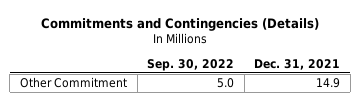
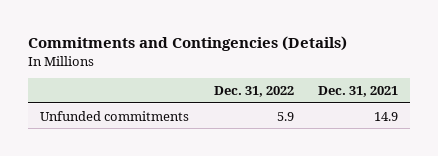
- | Sep. 30, 2022 | Dec. 31, 2021
+ | Dec. 31, 2022 | Dec. 31, 2021
- Other Commitment | 5.0 | 14.9
+ Unfunded commitments | 5.9 | 14.9

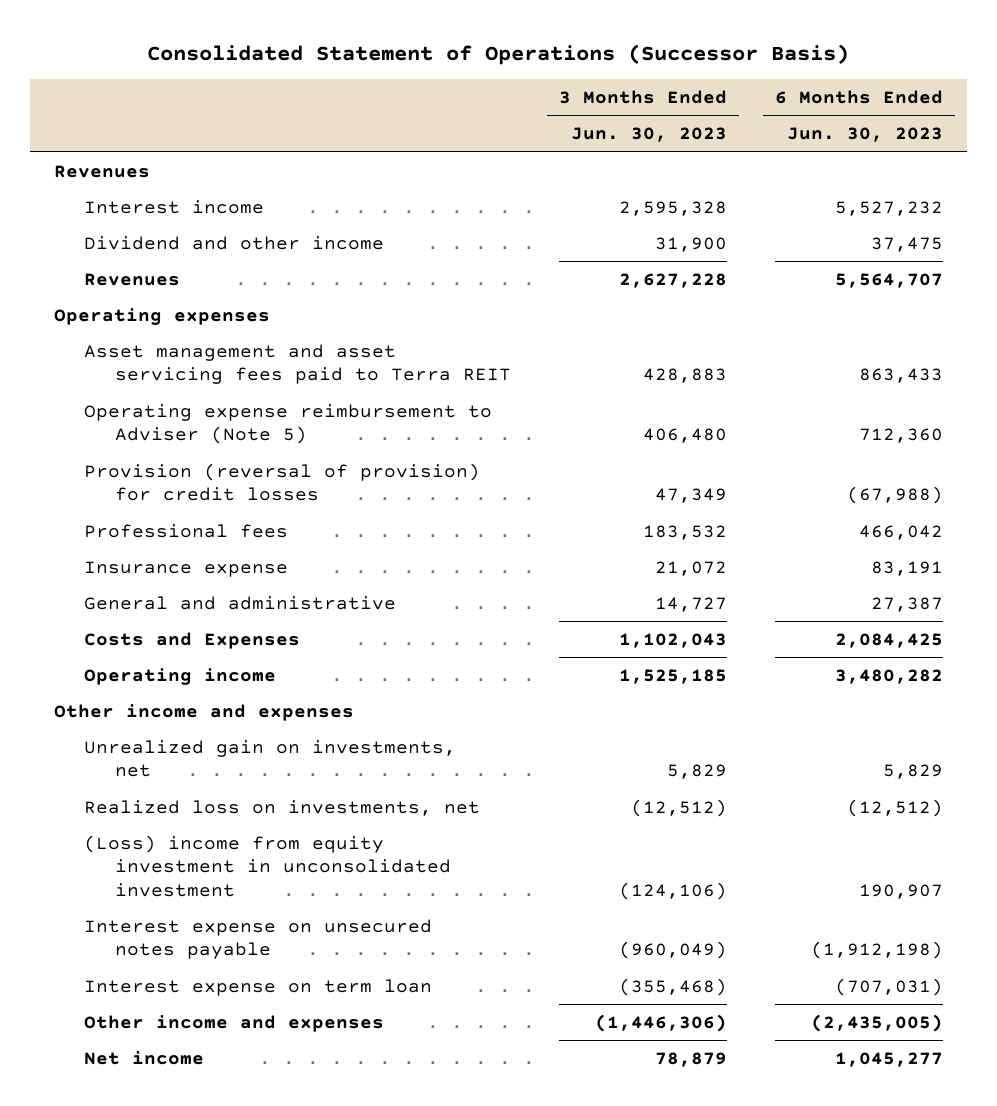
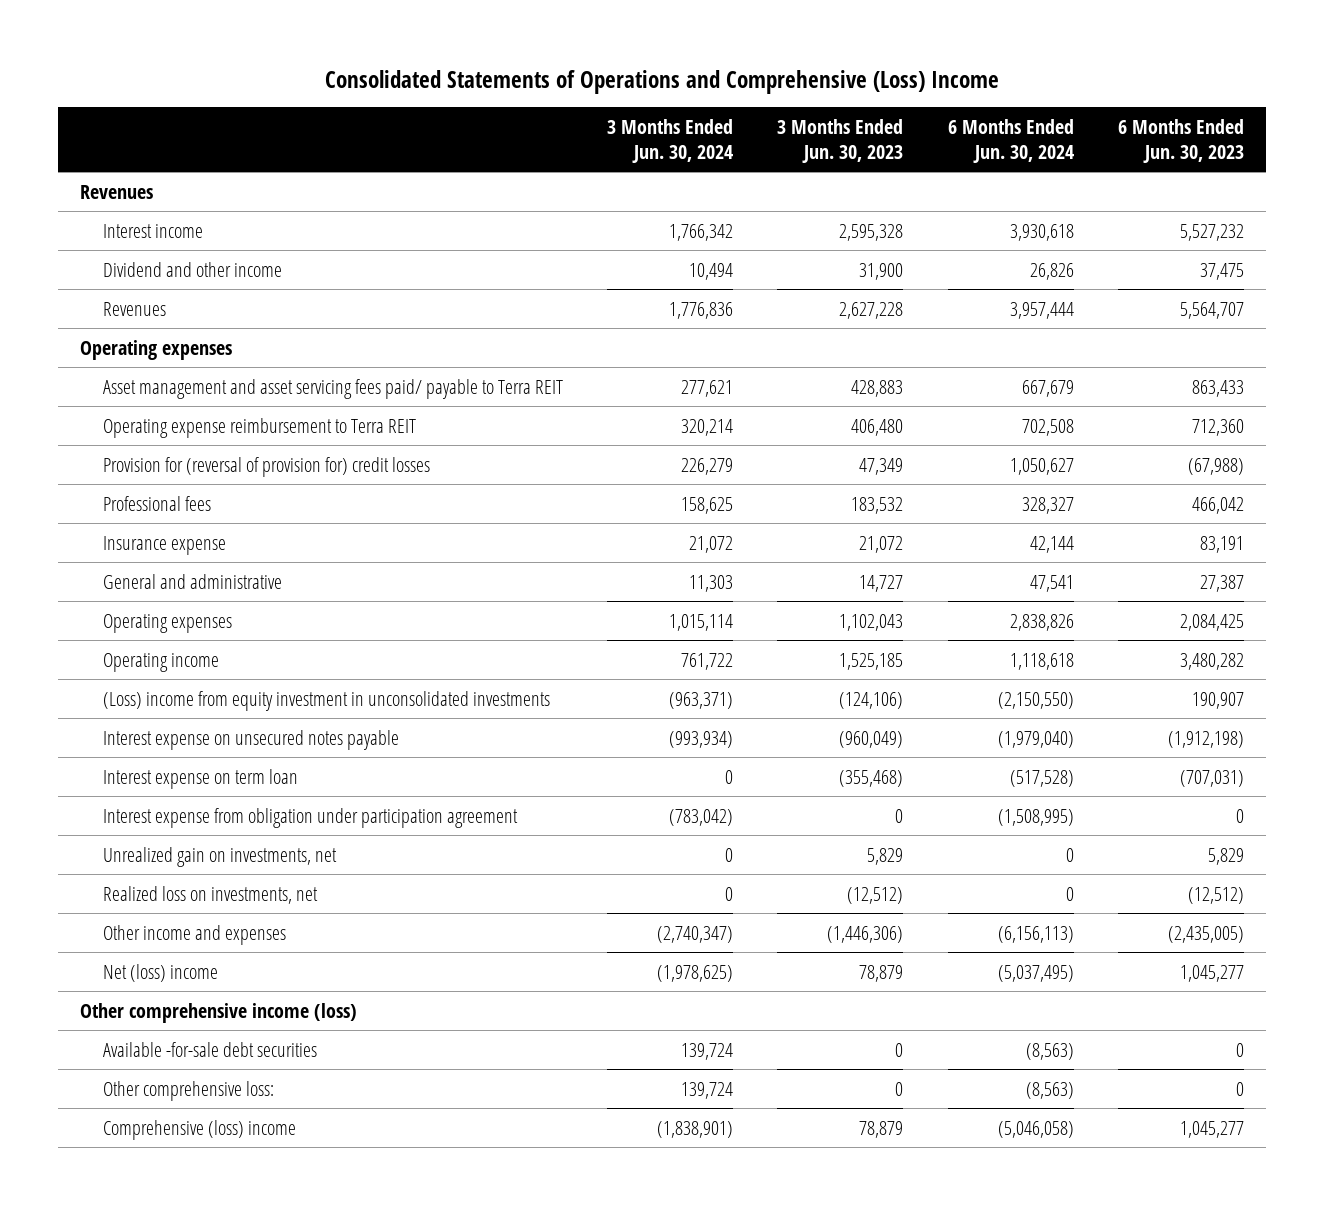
- Consolidated Statement of Operations (Successor Basis)
+ Consolidated Statements of Operations and Comprehensive (Loss) Income
- | 3 Months Ended Jun. 30, 2023 | 6 Months Ended Jun. 30, 2023
+ | 3 Months Ended Jun. 30, 2024 | 3 Months Ended Jun. 30, 2023 | 6 Months Ended Jun. 30, 2024 | 6 Months Ended Jun. 30, 2023
- Asset management and asset servicing fees paid to Terra REIT | 428,883 | 863,433
- Operating expense reimbursement to Adviser (Note 5) | 406,480 | 712,360
- Provision (reversal of provision) for credit losses | 47,349 | (67,988)
+ Asset management and asset servicing fees paid/ payable to Terra REIT | 277,621 | 428,883 | 667,679 | 863,433
+ Operating expense reimbursement to Terra REIT | 320,214 | 406,480 | 702,508 | 712,360
+ Provision for (reversal of provision for) credit losses | 226,279 | 47,349 | 1,050,627 | (67,988)
- Costs and Expenses | 1,102,043 | 2,084,425
+ Operating expenses | 1,015,114 | 1,102,043 | 2,838,826 | 2,084,425
- Other income and expenses
- (Loss) income from equity investment in unconsolidated investment | (124,106) | 190,907
+ (Loss) income from equity investment in unconsolidated investments | (963,371) | (124,106) | (2,150,550) | 190,907
+ Interest expense from obligation under participation agreement | (783,042) | 0 | (1,508,995) | 0
moved down: Unrealized gain on investments, net | 0 | 5,829 | 0 | 5,829
moved down: Realized loss on investments, net | 0 | (12,512) | 0 | (12,512)
- Net income | 78,879 | 1,045,277
+ Net (loss) income | (1,978,625) | 78,879 | (5,037,495) | 1,045,277
+ Other comprehensive income (loss)
+ Available -for-sale debt securities | 139,724 | 0 | (8,563) | 0
+ Other comprehensive loss: | 139,724 | 0 | (8,563) | 0
+ Comprehensive (loss) income | (1,838,901) | 78,879 | (5,046,058) | 1,045,277

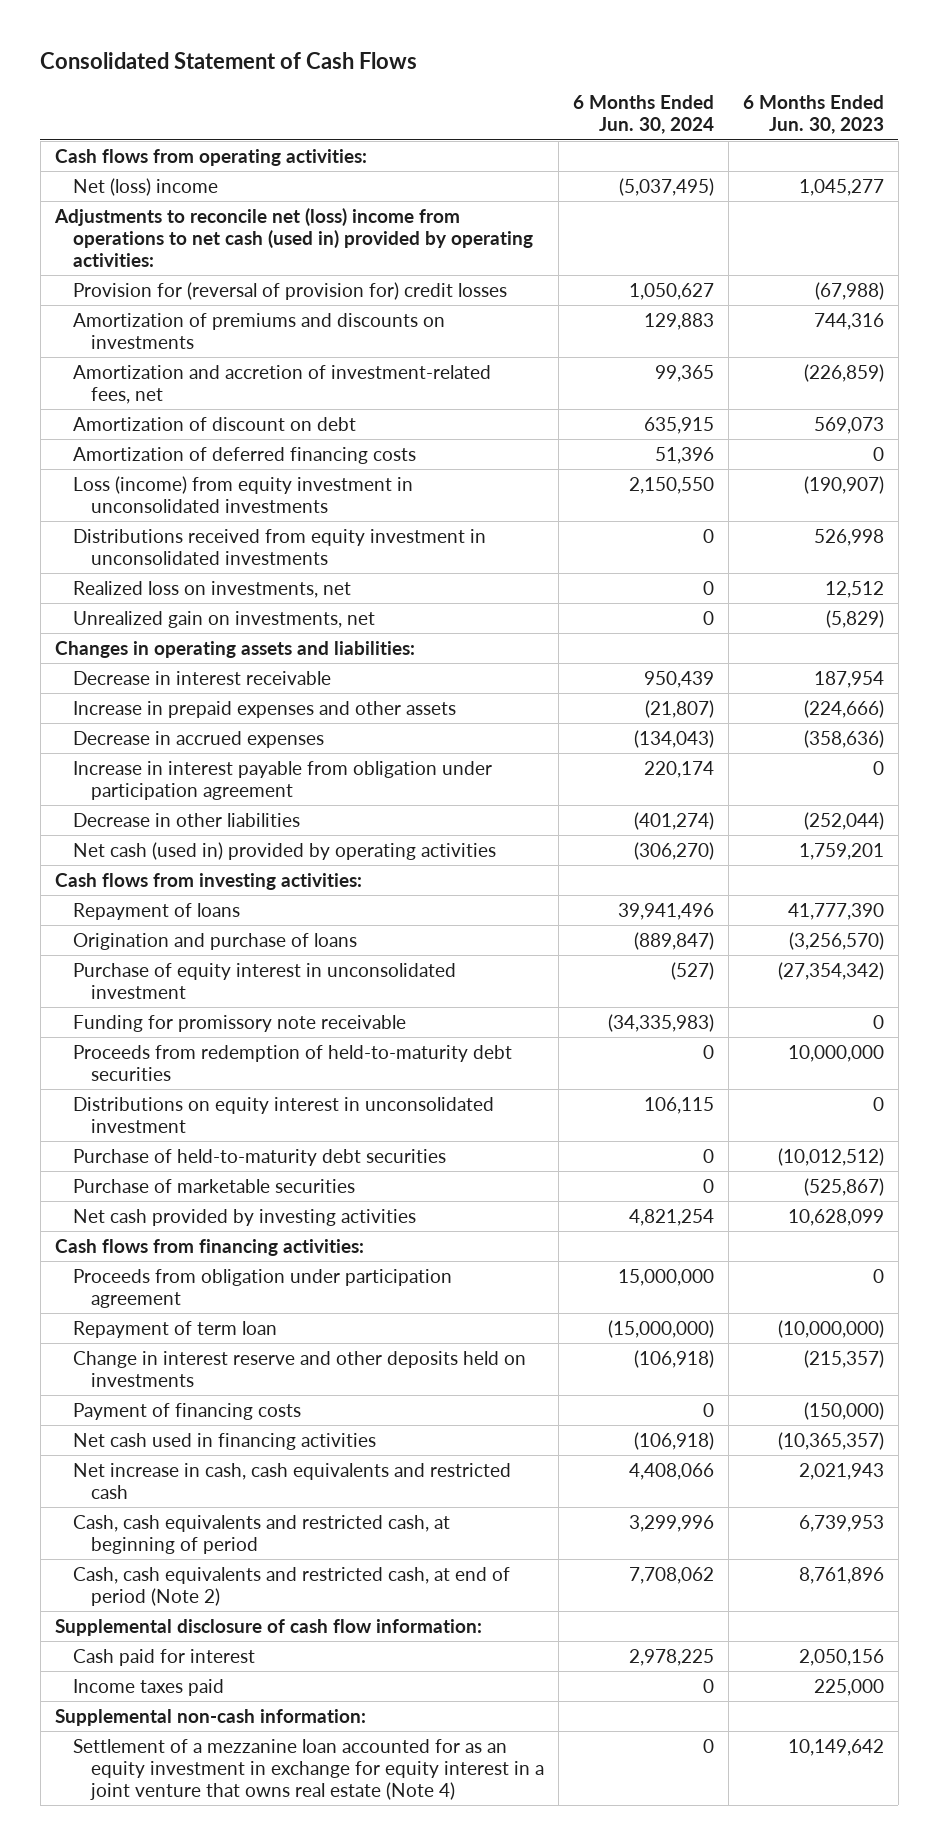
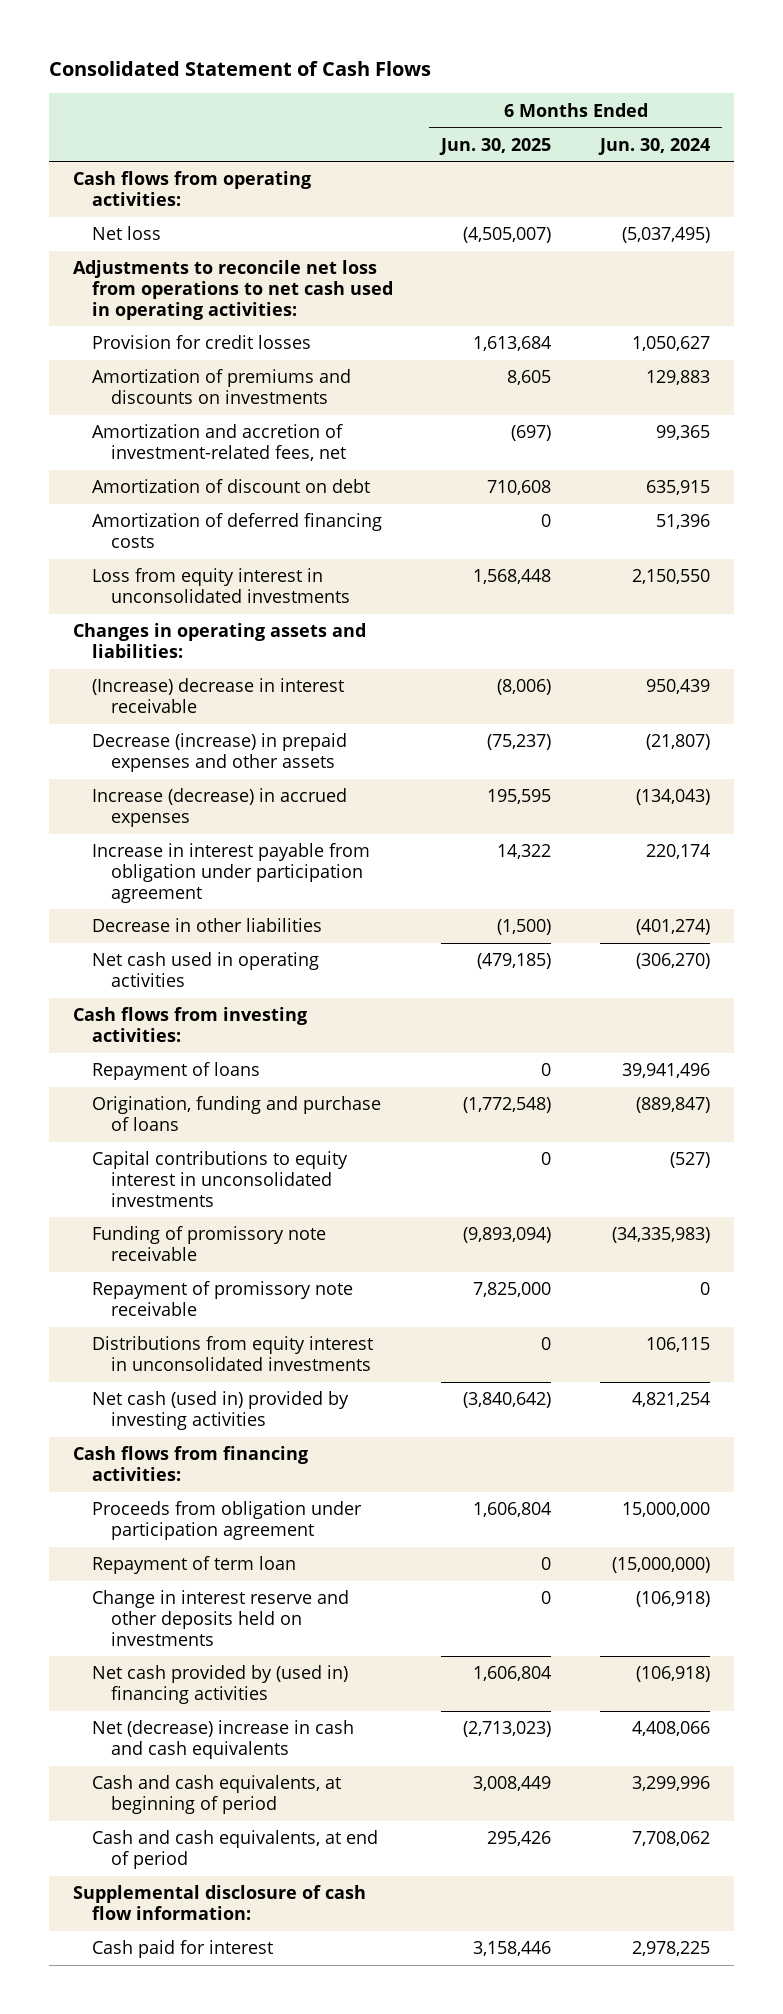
- | 6 Months Ended Jun. 30, 2024 | 6 Months Ended Jun. 30, 2023
+ | 6 Months Ended Jun. 30, 2025 | 6 Months Ended Jun. 30, 2024
- Net (loss) income | (5,037,495) | 1,045,277
- Adjustments to reconcile net (loss) income from operations to net cash (used in) provided by operating activities:
- Provision for (reversal of provision for) credit losses | 1,050,627 | (67,988)
+ Net loss | (4,505,007) | (5,037,495)
+ Adjustments to reconcile net loss from operations to net cash used in operating activities:
+ Provision for credit losses | 1,613,684 | 1,050,627
- Loss (income) from equity investment in unconsolidated investments | 2,150,550 | (190,907)
- Distributions received from equity investment in unconsolidated investments | 0 | 526,998
- Realized loss on investments, net | 0 | 12,512
- Unrealized gain on investments, net | 0 | (5,829)
+ Loss from equity interest in unconsolidated investments | 1,568,448 | 2,150,550
- Decrease in interest receivable | 950,439 | 187,954
- Increase in prepaid expenses and other assets | (21,807) | (224,666)
- Decrease in accrued expenses | (134,043) | (358,636)
+ (Increase) decrease in interest receivable | (8,006) | 950,439
+ Decrease (increase) in prepaid expenses and other assets | (75,237) | (21,807)
+ Increase (decrease) in accrued expenses | 195,595 | (134,043)
- Net cash (used in) provided by operating activities | (306,270) | 1,759,201
+ Net cash used in operating activities | (479,185) | (306,270)
- Origination and purchase of loans | (889,847) | (3,256,570)
- Purchase of equity interest in unconsolidated investment | (527) | (27,354,342)
- Funding for promissory note receivable | (34,335,983) | 0
- Proceeds from redemption of held-to-maturity debt securities | 0 | 10,000,000
- Distributions on equity interest in unconsolidated investment | 106,115 | 0
- Purchase of held-to-maturity debt securities | 0 | (10,012,512)
- Purchase of marketable securities | 0 | (525,867)
- Net cash provided by investing activities | 4,821,254 | 10,628,099
+ Origination, funding and purchase of loans | (1,772,548) | (889,847)
+ Capital contributions to equity interest in unconsolidated investments | 0 | (527)
+ Funding of promissory note receivable | (9,893,094) | (34,335,983)
+ Repayment of promissory note receivable | 7,825,000 | 0
+ Distributions from equity interest in unconsolidated investments | 0 | 106,115
+ Net cash (used in) provided by investing activities | (3,840,642) | 4,821,254
- Payment of financing costs | 0 | (150,000)
- Net cash used in financing activities | (106,918) | (10,365,357)
- Net increase in cash, cash equivalents and restricted cash | 4,408,066 | 2,021,943
- Cash, cash equivalents and restricted cash, at beginning of period | 3,299,996 | 6,739,953
- Cash, cash equivalents and restricted cash, at end of period (Note 2) | 7,708,062 | 8,761,896
+ Net cash provided by (used in) financing activities | 1,606,804 | (106,918)
+ Net (decrease) increase in cash and cash equivalents | (2,713,023) | 4,408,066
+ Cash and cash equivalents, at beginning of period | 3,008,449 | 3,299,996
+ Cash and cash equivalents, at end of period | 295,426 | 7,708,062
- Income taxes paid | 0 | 225,000
- Supplemental non-cash information:
- Settlement of a mezzanine loan accounted for as an equity investment in exchange for equity interest in a joint venture that owns real estate (Note 4) | 0 | 10,149,642

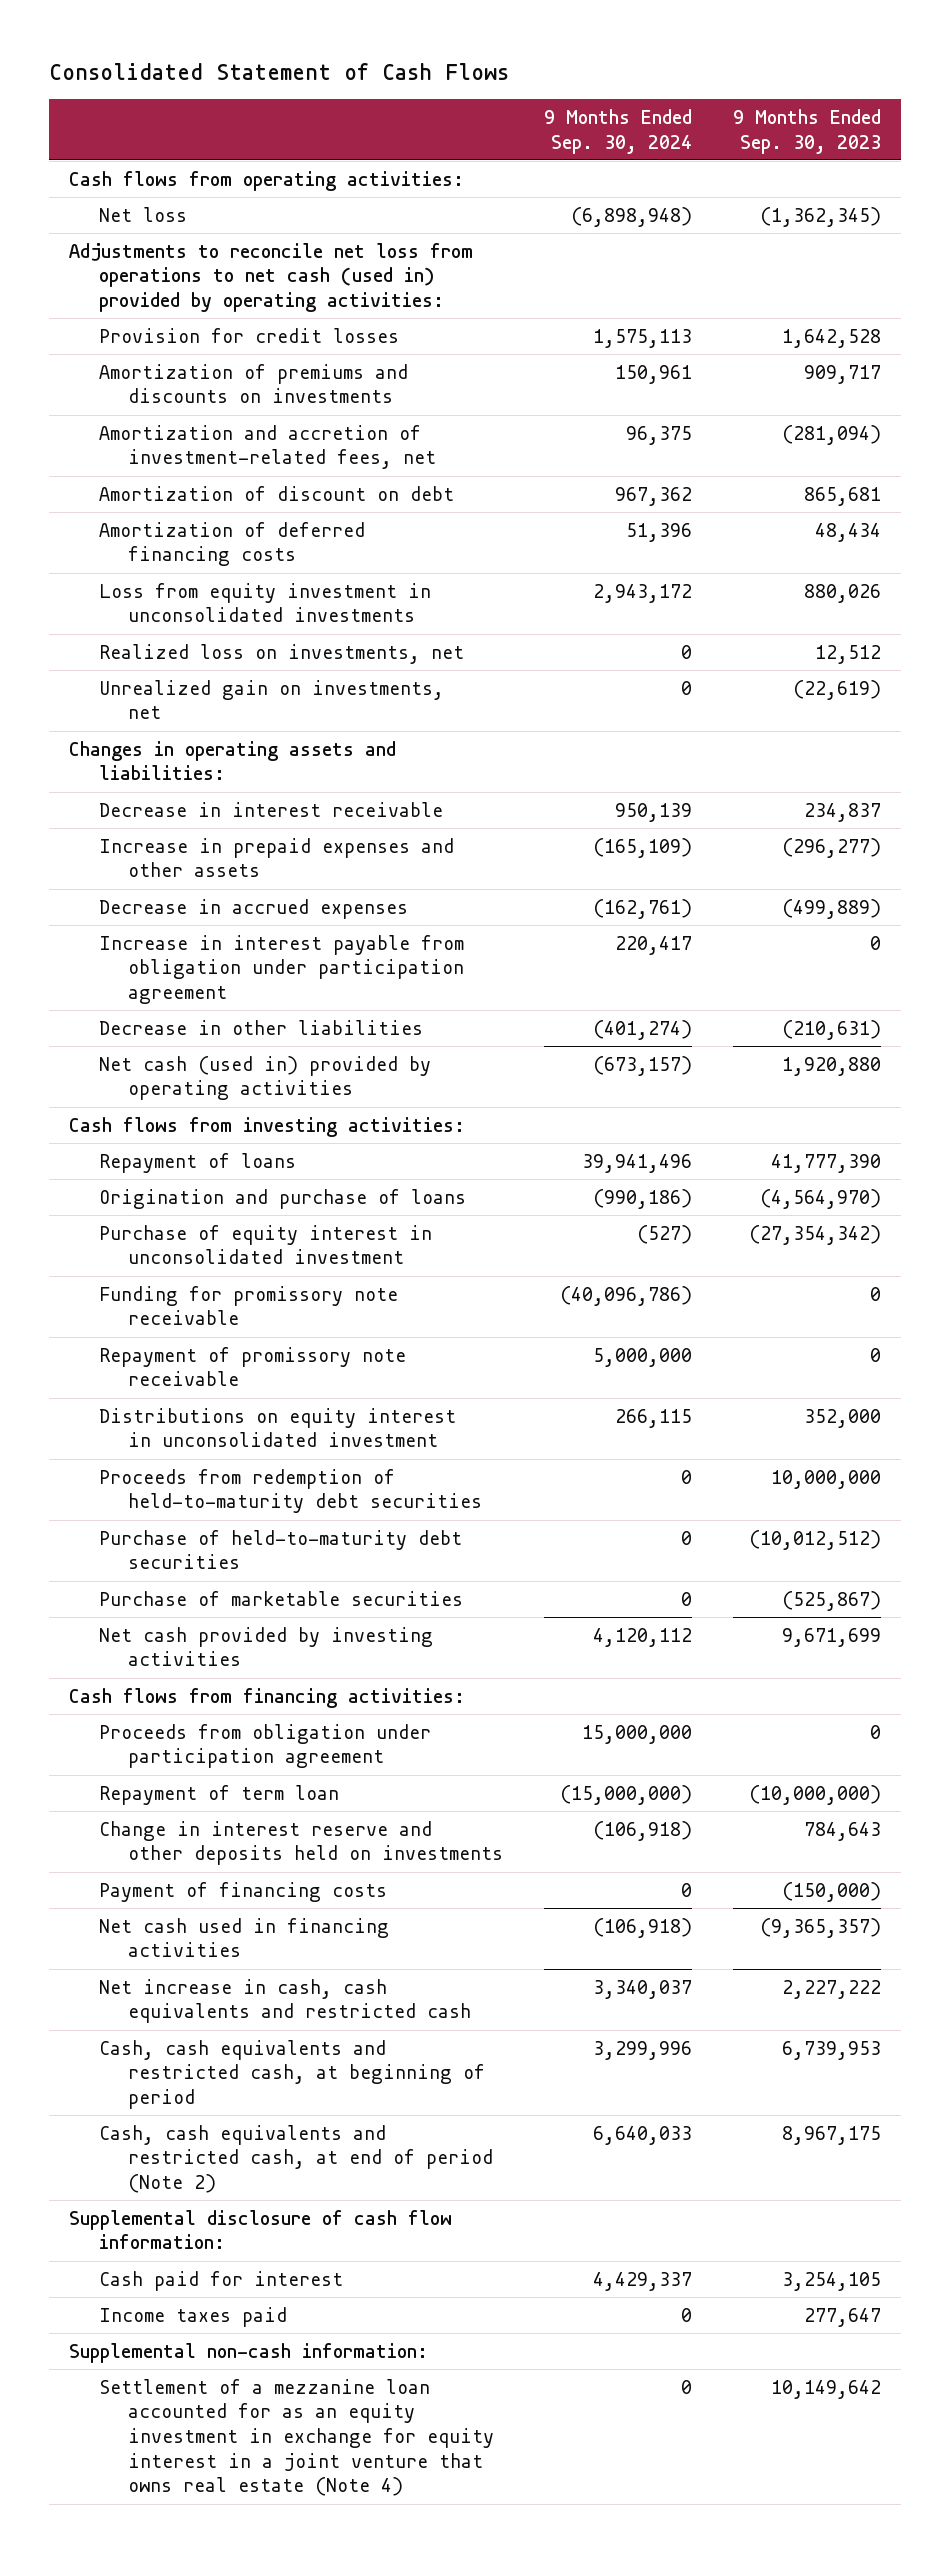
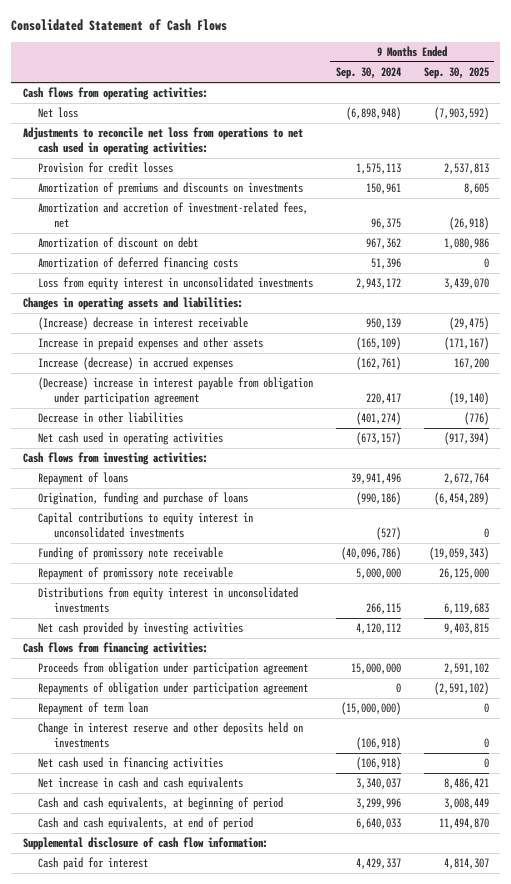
- | 9 Months Ended Sep. 30, 2024 | 9 Months Ended Sep. 30, 2023
+ | 9 Months Ended Sep. 30, 2024 | 9 Months Ended Sep. 30, 2025
- Adjustments to reconcile net loss from operations to net cash (used in) provided by operating activities:
+ Adjustments to reconcile net loss from operations to net cash used in operating activities:
- Loss from equity investment in unconsolidated investments | 2,943,172 | 880,026
- Realized loss on investments, net | 0 | 12,512
- Unrealized gain on investments, net | 0 | (22,619)
+ Loss from equity interest in unconsolidated investments | 2,943,172 | 3,439,070
- Decrease in interest receivable | 950,139 | 234,837
+ (Increase) decrease in interest receivable | 950,139 | (29,475)
- Decrease in accrued expenses | (162,761) | (499,889)
- Increase in interest payable from obligation under participation agreement | 220,417 | 0
+ Increase (decrease) in accrued expenses | (162,761) | 167,200
+ (Decrease) increase in interest payable from obligation under participation agreement | 220,417 | (19,140)
- Net cash (used in) provided by operating activities | (673,157) | 1,920,880
+ Net cash used in operating activities | (673,157) | (917,394)
- Origination and purchase of loans | (990,186) | (4,564,970)
- Purchase of equity interest in unconsolidated investment | (527) | (27,354,342)
- Funding for promissory note receivable | (40,096,786) | 0
+ Origination, funding and purchase of loans | (990,186) | (6,454,289)
+ Capital contributions to equity interest in unconsolidated investments | (527) | 0
+ Funding of promissory note receivable | (40,096,786) | (19,059,343)
- Distributions on equity interest in unconsolidated investment | 266,115 | 352,000
- Proceeds from redemption of held-to-maturity debt securities | 0 | 10,000,000
- Purchase of held-to-maturity debt securities | 0 | (10,012,512)
- Purchase of marketable securities | 0 | (525,867)
+ Distributions from equity interest in unconsolidated investments | 266,115 | 6,119,683
+ Repayments of obligation under participation agreement | 0 | (2,591,102)
- Payment of financing costs | 0 | (150,000)
- Net increase in cash, cash equivalents and restricted cash | 3,340,037 | 2,227,222
- Cash, cash equivalents and restricted cash, at beginning of period | 3,299,996 | 6,739,953
- Cash, cash equivalents and restricted cash, at end of period (Note 2) | 6,640,033 | 8,967,175
+ Net increase in cash and cash equivalents | 3,340,037 | 8,486,421
+ Cash and cash equivalents, at beginning of period | 3,299,996 | 3,008,449
+ Cash and cash equivalents, at end of period | 6,640,033 | 11,494,870
- Income taxes paid | 0 | 277,647
- Supplemental non-cash information:
- Settlement of a mezzanine loan accounted for as an equity investment in exchange for equity interest in a joint venture that owns real estate (Note 4) | 0 | 10,149,642

